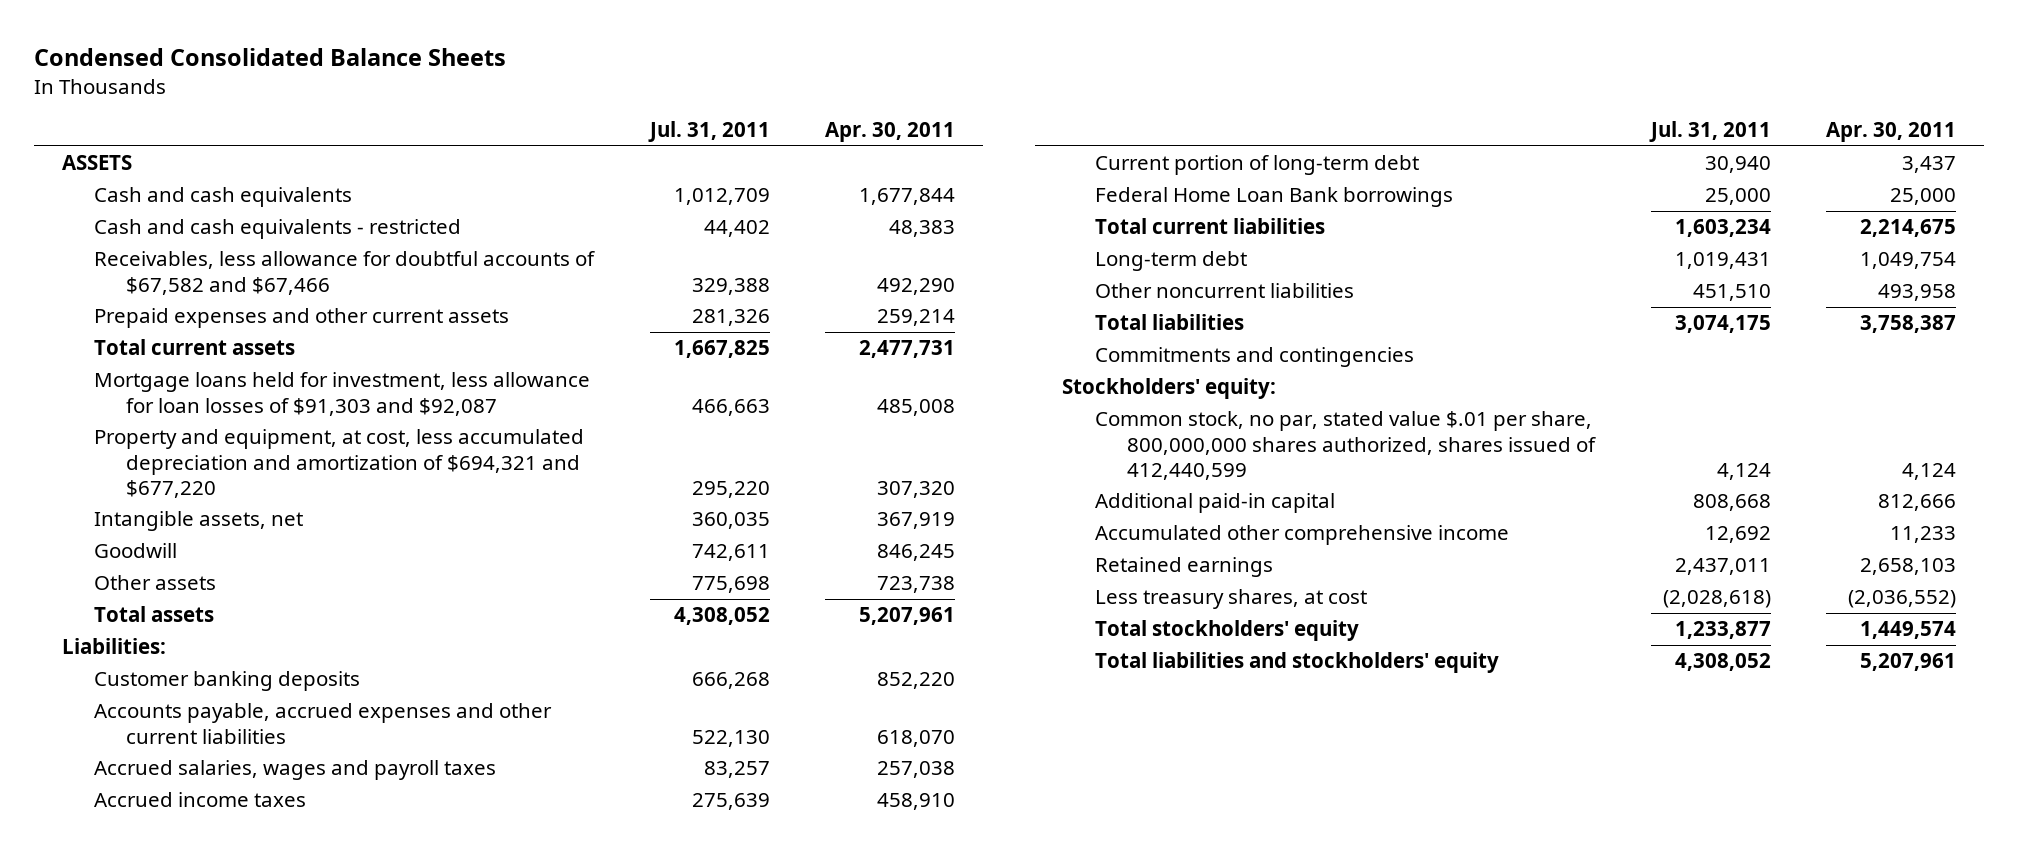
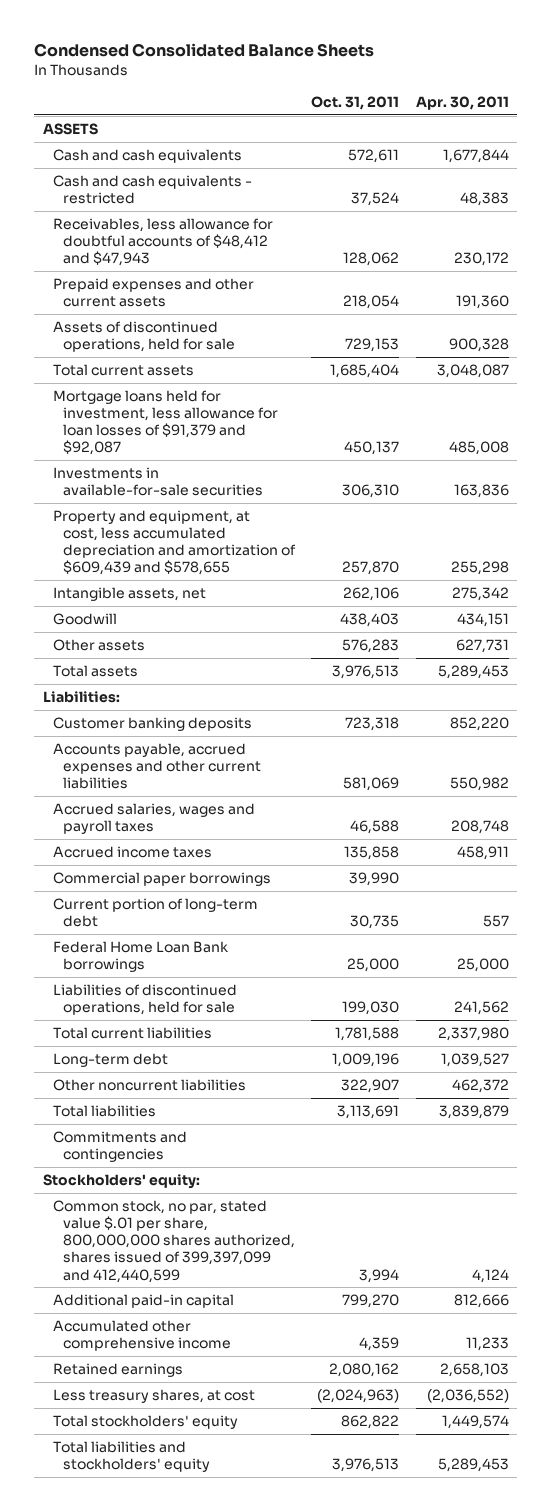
- | Jul. 31, 2011 | Apr. 30, 2011
+ | Oct. 31, 2011 | Apr. 30, 2011
- Receivables, less allowance for doubtful accounts of $67,582 and $67,466 | 329,388 | 492,290
- Prepaid expenses and other current assets | 281,326 | 259,214
- Total current assets | 1,667,825 | 2,477,731
- Mortgage loans held for investment, less allowance for loan losses of $91,303 and $92,087 | 466,663 | 485,008
- Property and equipment, at cost, less accumulated depreciation and amortization of $694,321 and $677,220 | 295,220 | 307,320
- Intangible assets, net | 360,035 | 367,919
- Goodwill | 742,611 | 846,245
- Other assets | 775,698 | 723,738
- Total assets | 4,308,052 | 5,207,961
+ Receivables, less allowance for doubtful accounts of $48,412 and $47,943 | 128,062 | 230,172
+ Prepaid expenses and other current assets | 218,054 | 191,360
+ Assets of discontinued operations, held for sale | 729,153 | 900,328
+ Total current assets | 1,685,404 | 3,048,087
+ Mortgage loans held for investment, less allowance for loan losses of $91,379 and $92,087 | 450,137 | 485,008
+ Investments in available-for-sale securities | 306,310 | 163,836
+ Property and equipment, at cost, less accumulated depreciation and amortization of $609,439 and $578,655 | 257,870 | 255,298
+ Intangible assets, net | 262,106 | 275,342
+ Goodwill | 438,403 | 434,151
+ Other assets | 576,283 | 627,731
+ Total assets | 3,976,513 | 5,289,453
- Accounts payable, accrued expenses and other current liabilities | 522,130 | 618,070
- Accrued salaries, wages and payroll taxes | 83,257 | 257,038
- Accrued income taxes | 275,639 | 458,910
- Current portion of long-term debt | 30,940 | 3,437
+ Accounts payable, accrued expenses and other current liabilities | 581,069 | 550,982
+ Accrued salaries, wages and payroll taxes | 46,588 | 208,748
+ Accrued income taxes | 135,858 | 458,911
+ Commercial paper borrowings | 39,990 |
+ Current portion of long-term debt | 30,735 | 557
- Total current liabilities | 1,603,234 | 2,214,675
- Long-term debt | 1,019,431 | 1,049,754
- Other noncurrent liabilities | 451,510 | 493,958
- Total liabilities | 3,074,175 | 3,758,387
+ Liabilities of discontinued operations, held for sale | 199,030 | 241,562
+ Total current liabilities | 1,781,588 | 2,337,980
+ Long-term debt | 1,009,196 | 1,039,527
+ Other noncurrent liabilities | 322,907 | 462,372
+ Total liabilities | 3,113,691 | 3,839,879
- Common stock, no par, stated value $.01 per share, 800,000,000 shares authorized, shares issued of 412,440,599 | 4,124 | 4,124
+ Common stock, no par, stated value $.01 per share, 800,000,000 shares authorized, shares issued of 399,397,099 and 412,440,599 | 3,994 | 4,124
- Total liabilities and stockholders' equity | 4,308,052 | 5,207,961
+ Total liabilities and stockholders' equity | 3,976,513 | 5,289,453

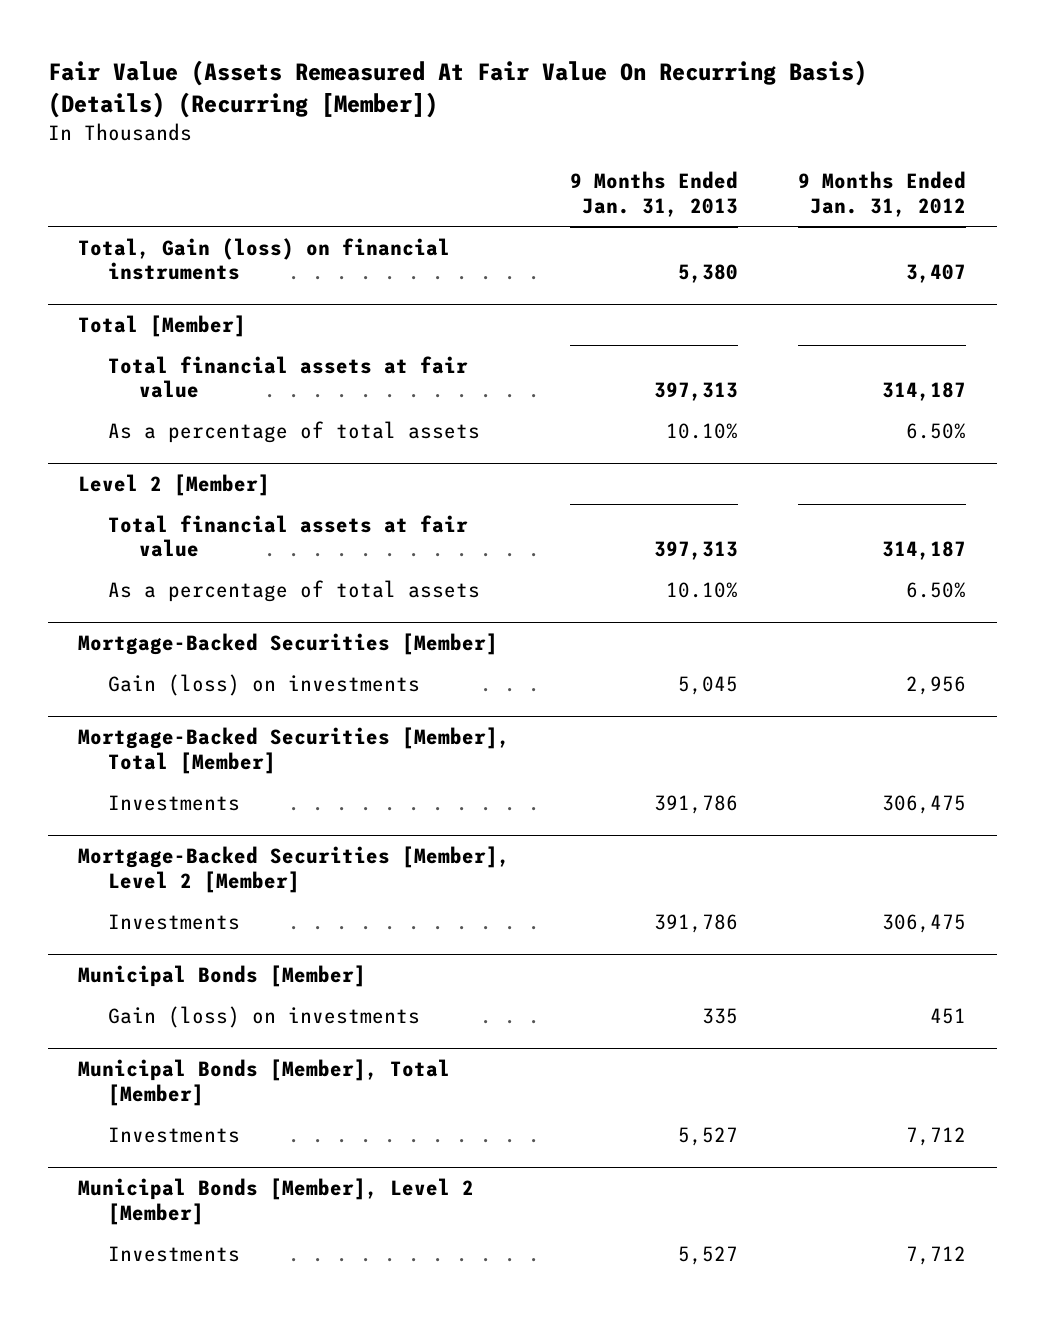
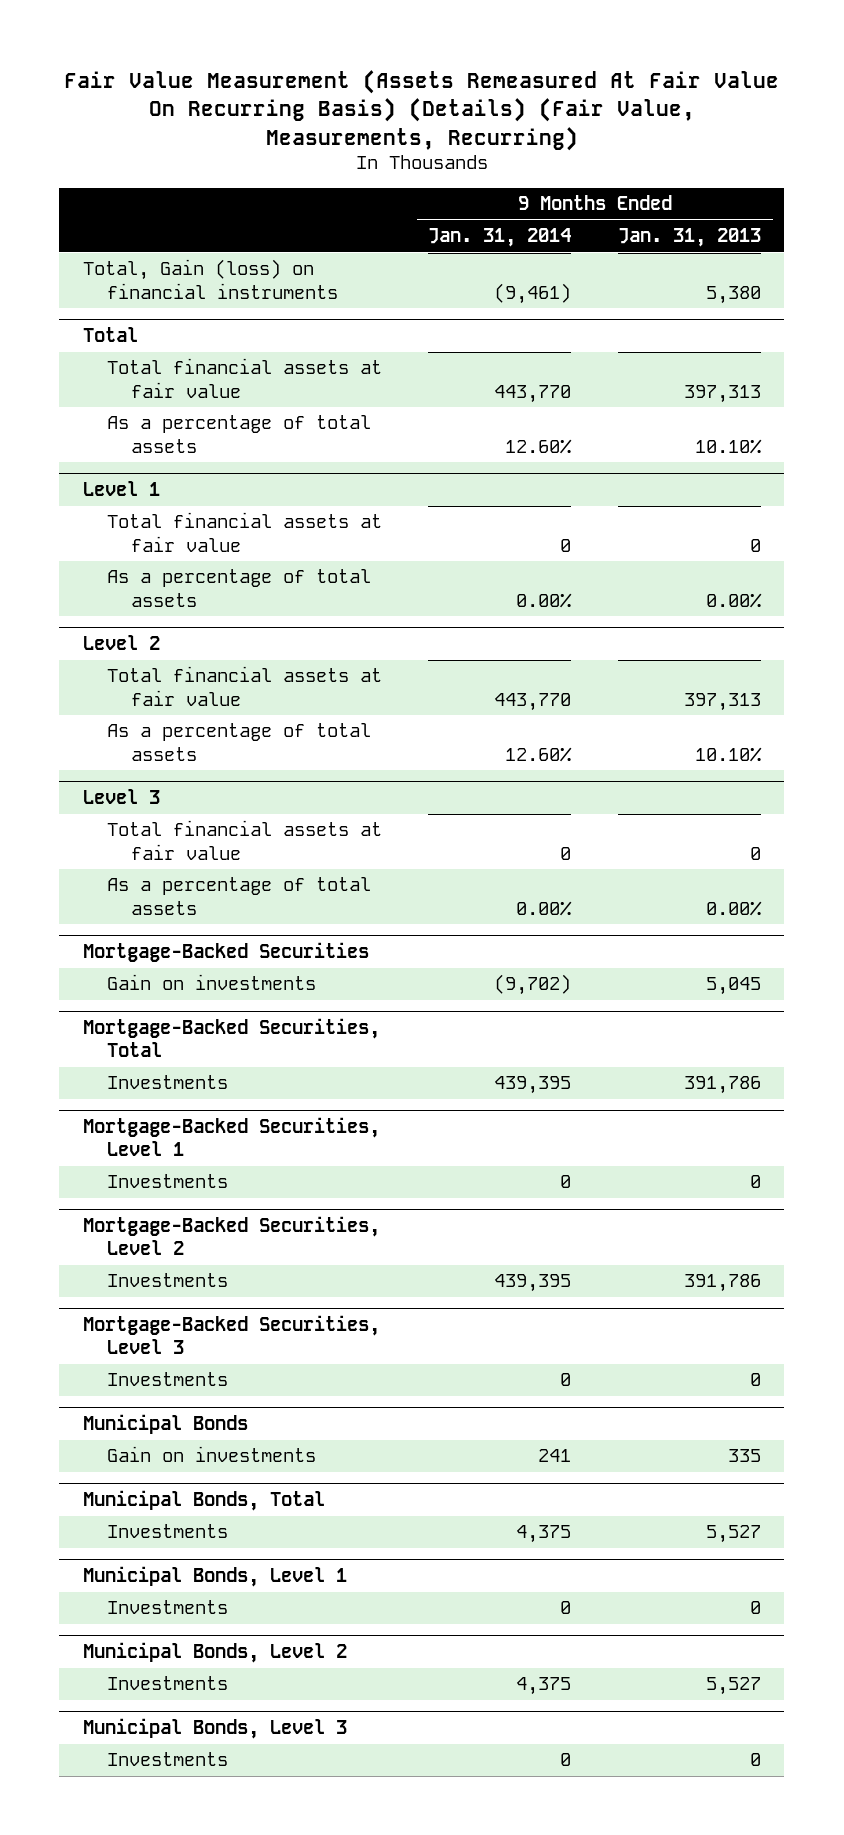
- Fair Value (Assets Remeasured At Fair Value On Recurring Basis) (Details) (Recurring [Member])
+ Fair Value Measurement (Assets Remeasured At Fair Value On Recurring Basis) (Details) (Fair Value, Measurements, Recurring)
- | 9 Months Ended Jan. 31, 2013 | 9 Months Ended Jan. 31, 2012
+ | 9 Months Ended Jan. 31, 2014 | 9 Months Ended Jan. 31, 2013
- Total [Member]
+ Total
- Level 2 [Member]
+ Level 1
+ Total financial assets at fair value | 0 | 0
+ As a percentage of total assets | 0.00% | 0.00%
+ Level 2
- Mortgage-Backed Securities [Member]
- Gain (loss) on investments | 5,045 | 2,956
- Mortgage-Backed Securities [Member], Total [Member]
+ Level 3
+ Total financial assets at fair value | 0 | 0
+ As a percentage of total assets | 0.00% | 0.00%
+ Mortgage-Backed Securities
+ Gain on investments | (9,702) | 5,045
+ Mortgage-Backed Securities, Total
- Mortgage-Backed Securities [Member], Level 2 [Member]
+ Mortgage-Backed Securities, Level 1
+ Investments | 0 | 0
+ Mortgage-Backed Securities, Level 2
- Municipal Bonds [Member]
- Gain (loss) on investments | 335 | 451
- Municipal Bonds [Member], Total [Member]
+ Mortgage-Backed Securities, Level 3
+ Investments | 0 | 0
+ Municipal Bonds
+ Gain on investments | 241 | 335
+ Municipal Bonds, Total
- Municipal Bonds [Member], Level 2 [Member]
+ Municipal Bonds, Level 1
+ Investments | 0 | 0
+ Municipal Bonds, Level 2
+ Municipal Bonds, Level 3
+ Investments | 0 | 0

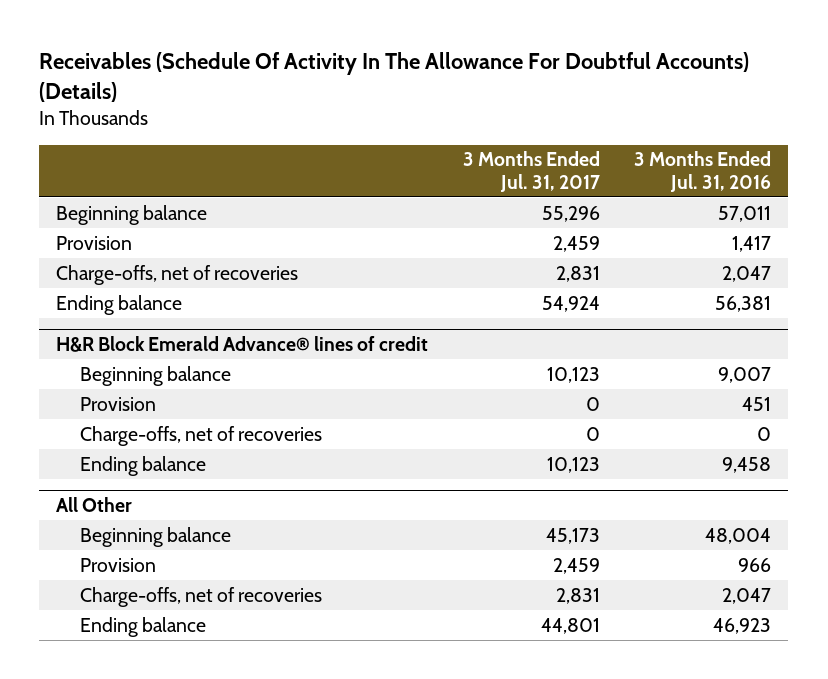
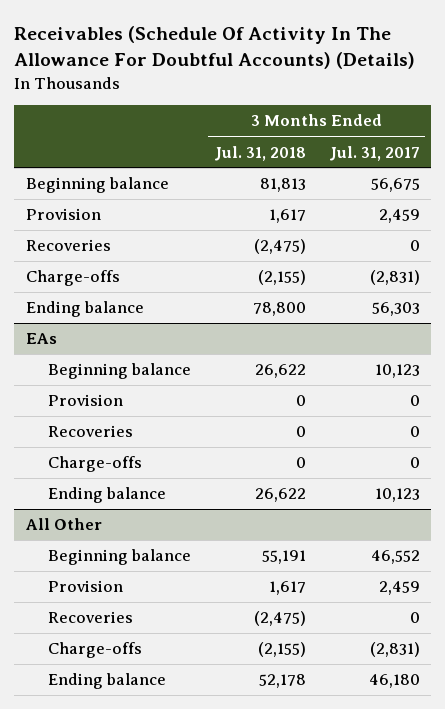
- | 3 Months Ended Jul. 31, 2017 | 3 Months Ended Jul. 31, 2016
+ | 3 Months Ended Jul. 31, 2018 | 3 Months Ended Jul. 31, 2017
- Beginning balance | 55,296 | 57,011
+ Beginning balance | 81,813 | 56,675
- Charge-offs, net of recoveries | 2,831 | 2,047
- Ending balance | 54,924 | 56,381
- H&R Block Emerald Advance® lines of credit
+ Recoveries | (2,475) | 0
+ Charge-offs | (2,155) | (2,831)
+ Ending balance | 78,800 | 56,303
+ EAs
- Charge-offs, net of recoveries | 0 | 0
+ Recoveries | 0 | 0
+ Charge-offs | 0 | 0
@ All Other
- Beginning balance | 45,173 | 48,004
+ Beginning balance | 55,191 | 46,552
- Charge-offs, net of recoveries | 2,831 | 2,047
- Ending balance | 44,801 | 46,923
+ Recoveries | (2,475) | 0
+ Charge-offs | (2,155) | (2,831)
+ Ending balance | 52,178 | 46,180

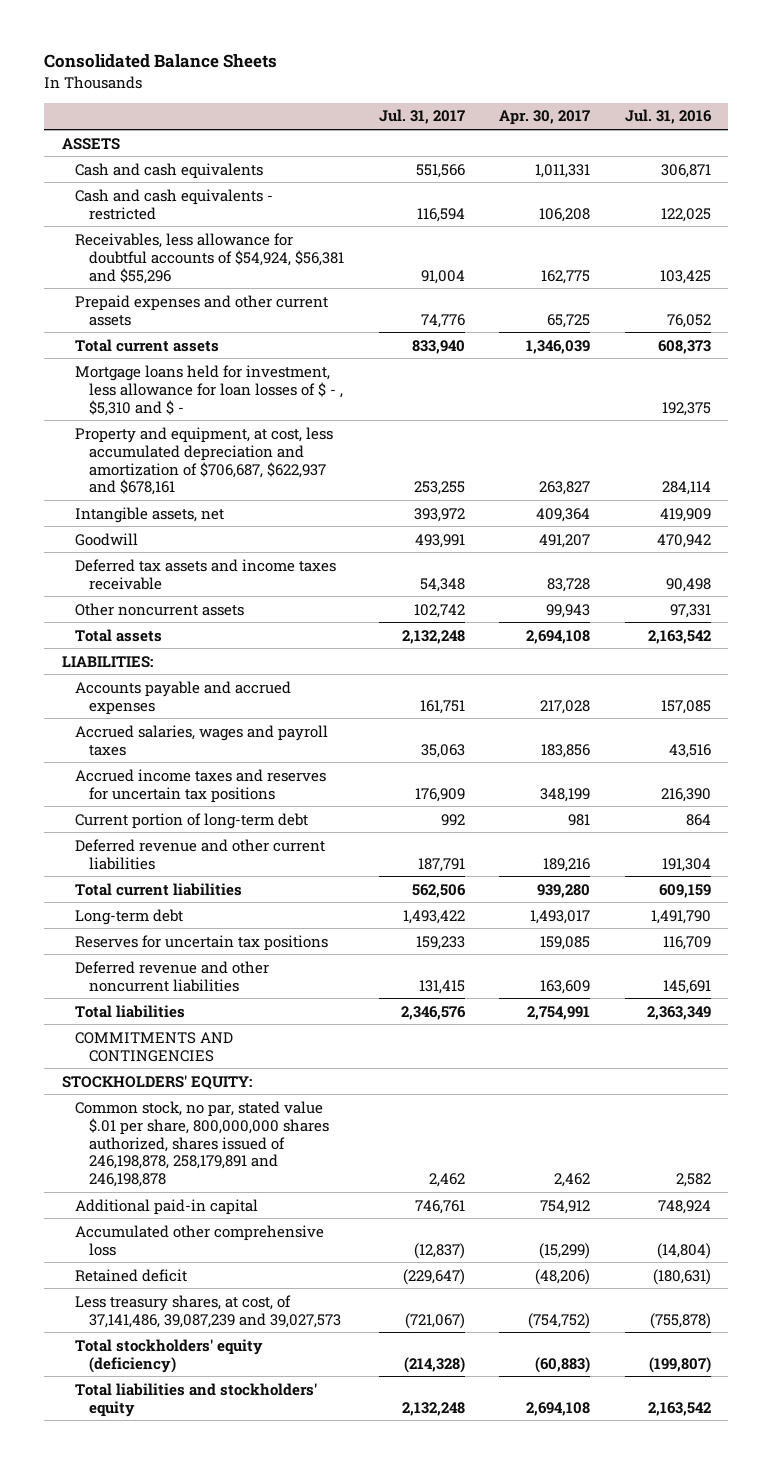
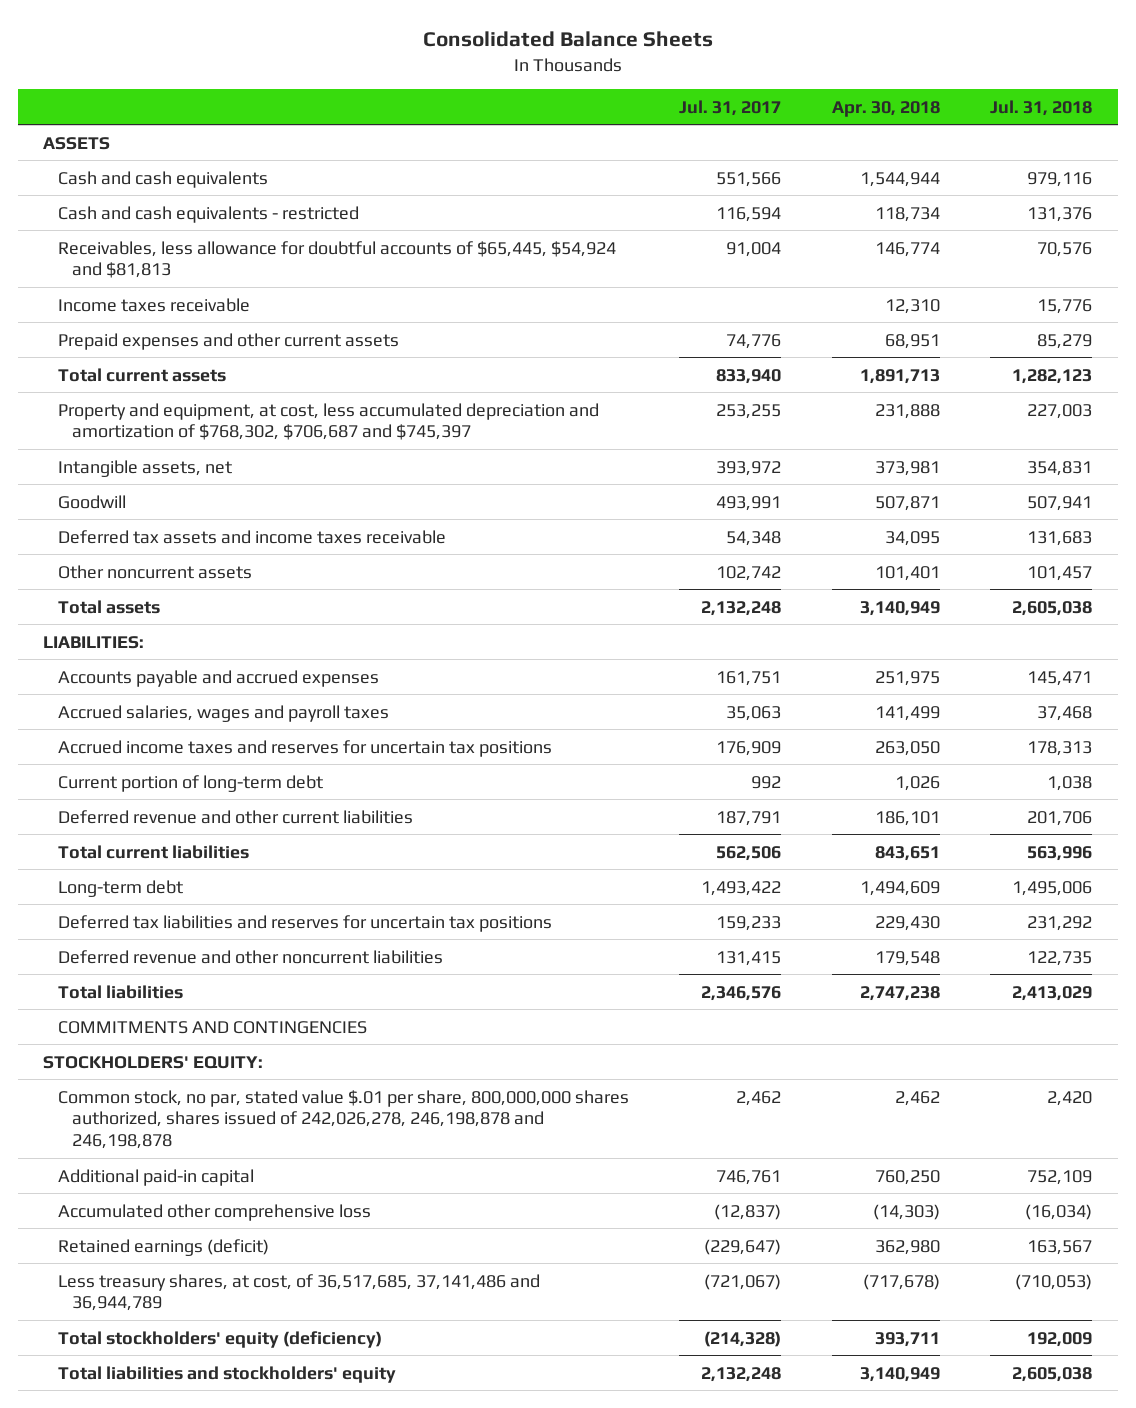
- | Jul. 31, 2017 | Apr. 30, 2017 | Jul. 31, 2016
+ | Jul. 31, 2017 | Apr. 30, 2018 | Jul. 31, 2018
- Receivables, less allowance for doubtful accounts of $54,924, $56,381 and $55,296 | 91,004 | 162,775 | 103,425
+ Receivables, less allowance for doubtful accounts of $65,445, $54,924 and $81,813 | 91,004 | 146,774 | 70,576
+ Income taxes receivable | | 12,310 | 15,776
- Mortgage loans held for investment, less allowance for loan losses of $ - , $5,310 and $ - | | | 192,375
- Property and equipment, at cost, less accumulated depreciation and amortization of $706,687, $622,937 and $678,161 | 253,255 | 263,827 | 284,114
+ Property and equipment, at cost, less accumulated depreciation and amortization of $768,302, $706,687 and $745,397 | 253,255 | 231,888 | 227,003
- Reserves for uncertain tax positions | 159,233 | 159,085 | 116,709
+ Deferred tax liabilities and reserves for uncertain tax positions | 159,233 | 229,430 | 231,292
- Common stock, no par, stated value $.01 per share, 800,000,000 shares authorized, shares issued of 246,198,878, 258,179,891 and 246,198,878 | 2,462 | 2,462 | 2,582
+ Common stock, no par, stated value $.01 per share, 800,000,000 shares authorized, shares issued of 242,026,278, 246,198,878 and 246,198,878 | 2,462 | 2,462 | 2,420
- Retained deficit | (229,647) | (48,206) | (180,631)
- Less treasury shares, at cost, of 37,141,486, 39,087,239 and 39,027,573 | (721,067) | (754,752) | (755,878)
+ Retained earnings (deficit) | (229,647) | 362,980 | 163,567
+ Less treasury shares, at cost, of 36,517,685, 37,141,486 and 36,944,789 | (721,067) | (717,678) | (710,053)

